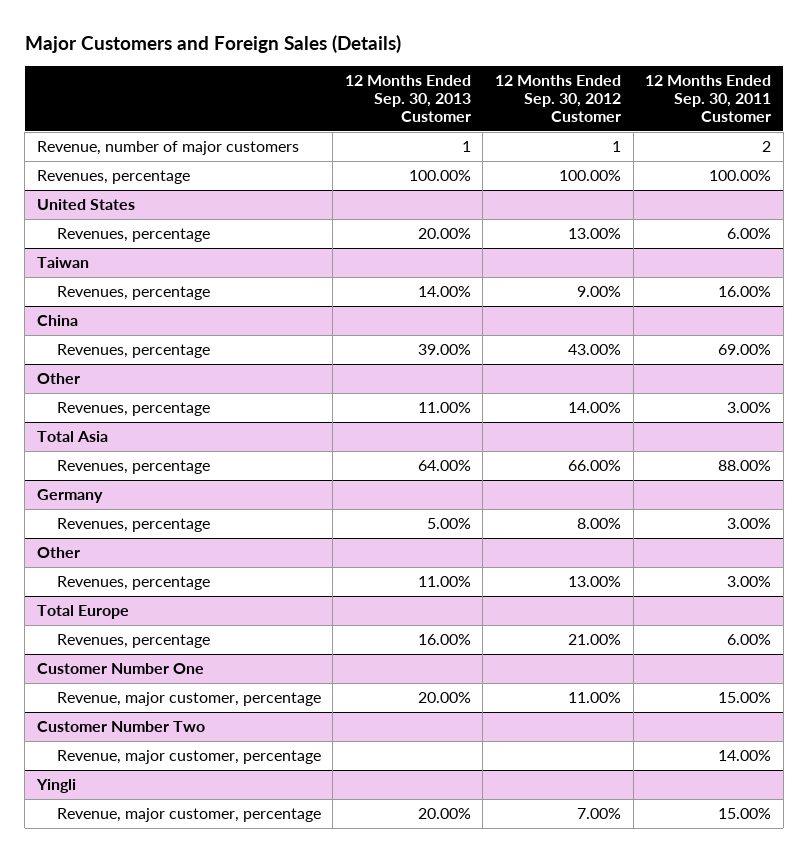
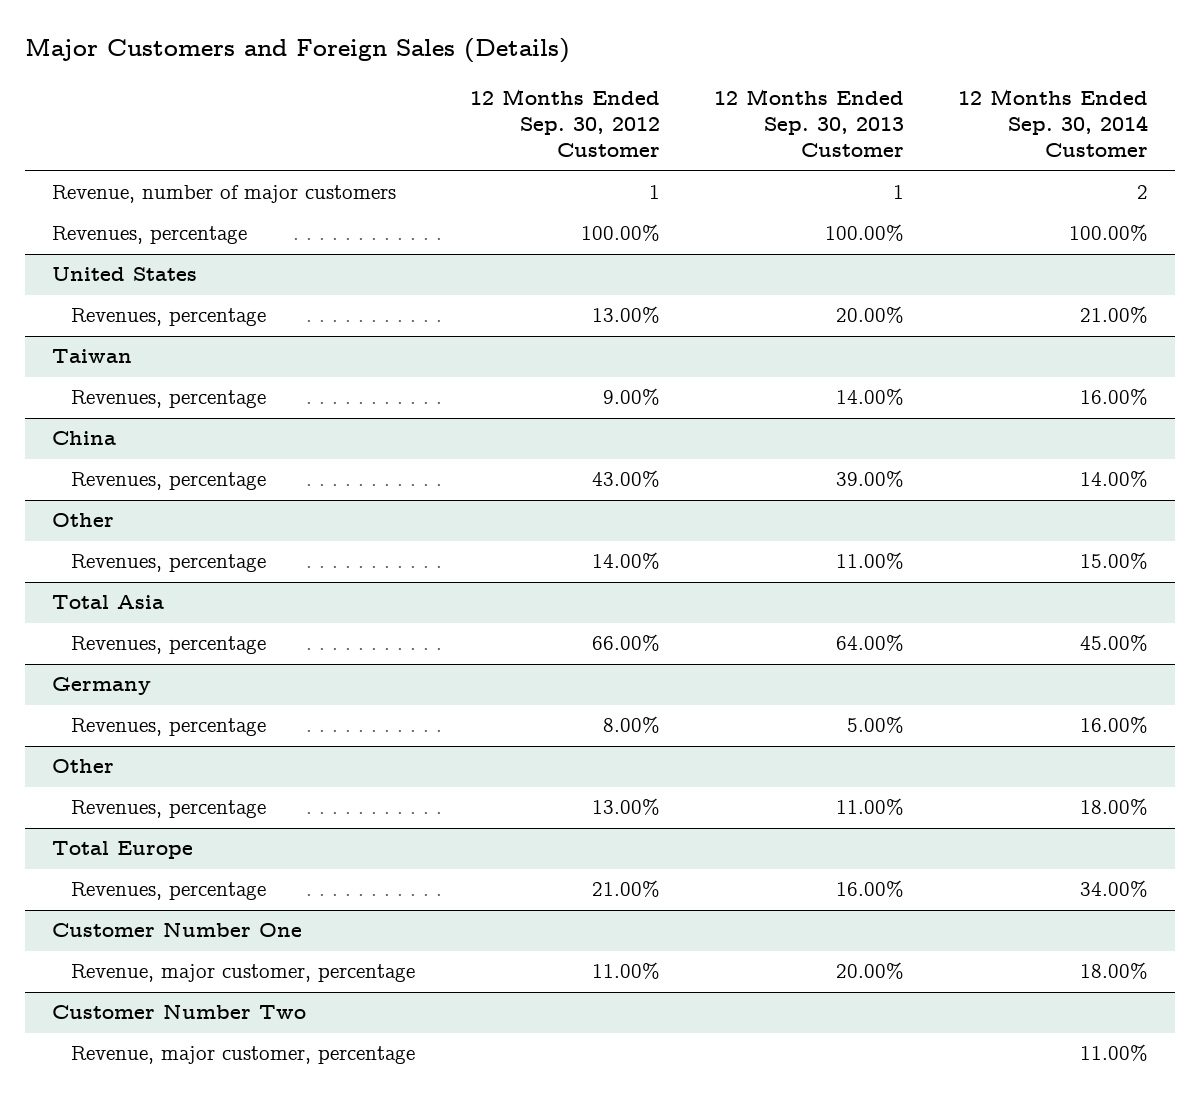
- | 12 Months Ended Sep. 30, 2013 Customer | 12 Months Ended Sep. 30, 2012 Customer | 12 Months Ended Sep. 30, 2011 Customer
+ | 12 Months Ended Sep. 30, 2012 Customer | 12 Months Ended Sep. 30, 2013 Customer | 12 Months Ended Sep. 30, 2014 Customer
- Yingli
- Revenue, major customer, percentage | 20.00% | 7.00% | 15.00%

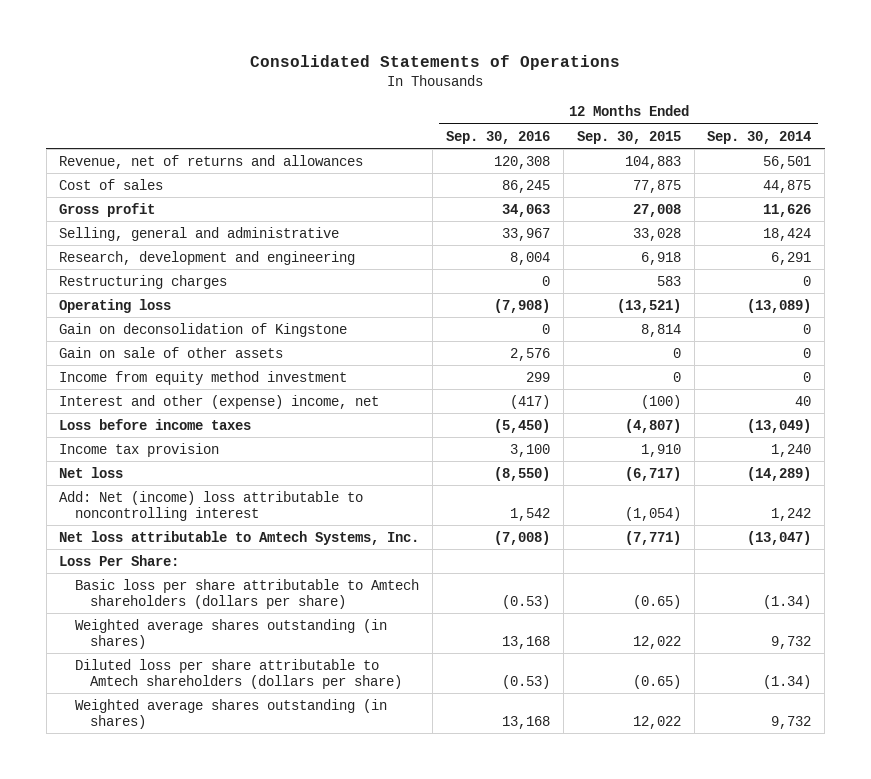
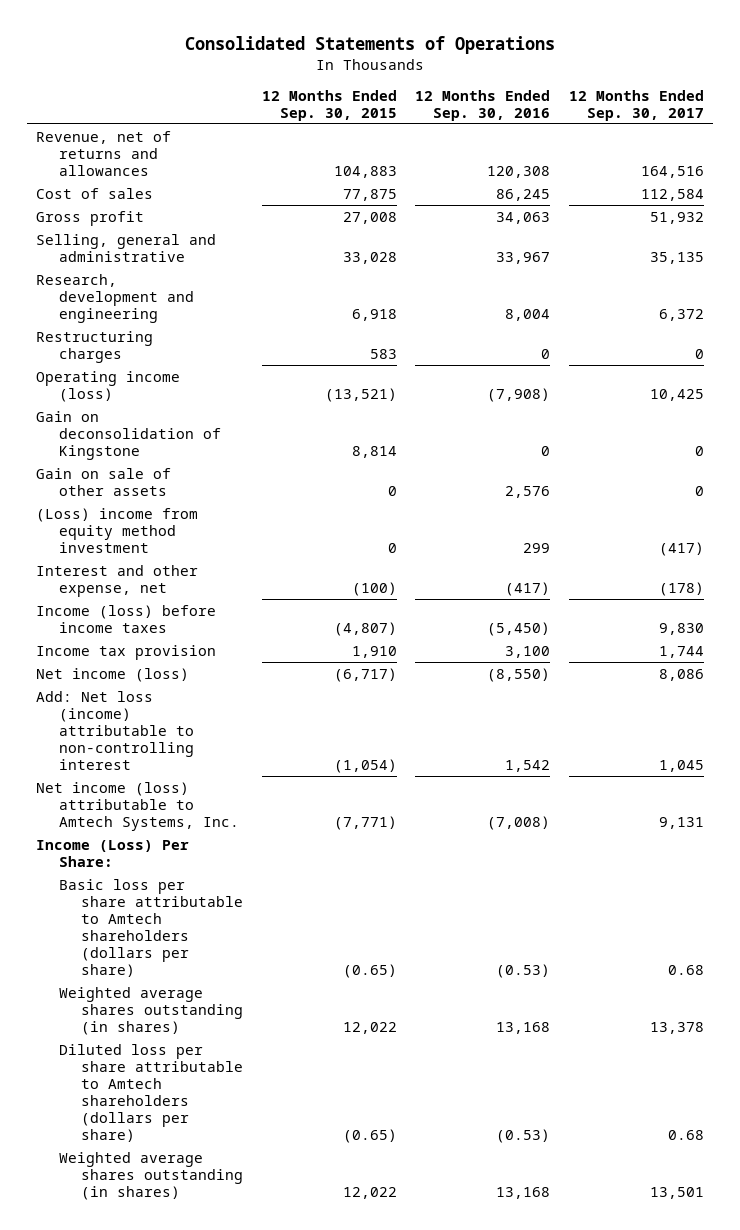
- | 12 Months Ended Sep. 30, 2016 | 12 Months Ended Sep. 30, 2015 | 12 Months Ended Sep. 30, 2014
+ | 12 Months Ended Sep. 30, 2015 | 12 Months Ended Sep. 30, 2016 | 12 Months Ended Sep. 30, 2017
- Operating loss | (7,908) | (13,521) | (13,089)
+ Operating income (loss) | (13,521) | (7,908) | 10,425
- Income from equity method investment | 299 | 0 | 0
- Interest and other (expense) income, net | (417) | (100) | 40
- Loss before income taxes | (5,450) | (4,807) | (13,049)
+ (Loss) income from equity method investment | 0 | 299 | (417)
+ Interest and other expense, net | (100) | (417) | (178)
+ Income (loss) before income taxes | (4,807) | (5,450) | 9,830
- Net loss | (8,550) | (6,717) | (14,289)
- Add: Net (income) loss attributable to noncontrolling interest | 1,542 | (1,054) | 1,242
- Net loss attributable to Amtech Systems, Inc. | (7,008) | (7,771) | (13,047)
- Loss Per Share:
+ Net income (loss) | (6,717) | (8,550) | 8,086
+ Add: Net loss (income) attributable to non-controlling interest | (1,054) | 1,542 | 1,045
+ Net income (loss) attributable to Amtech Systems, Inc. | (7,771) | (7,008) | 9,131
+ Income (Loss) Per Share:

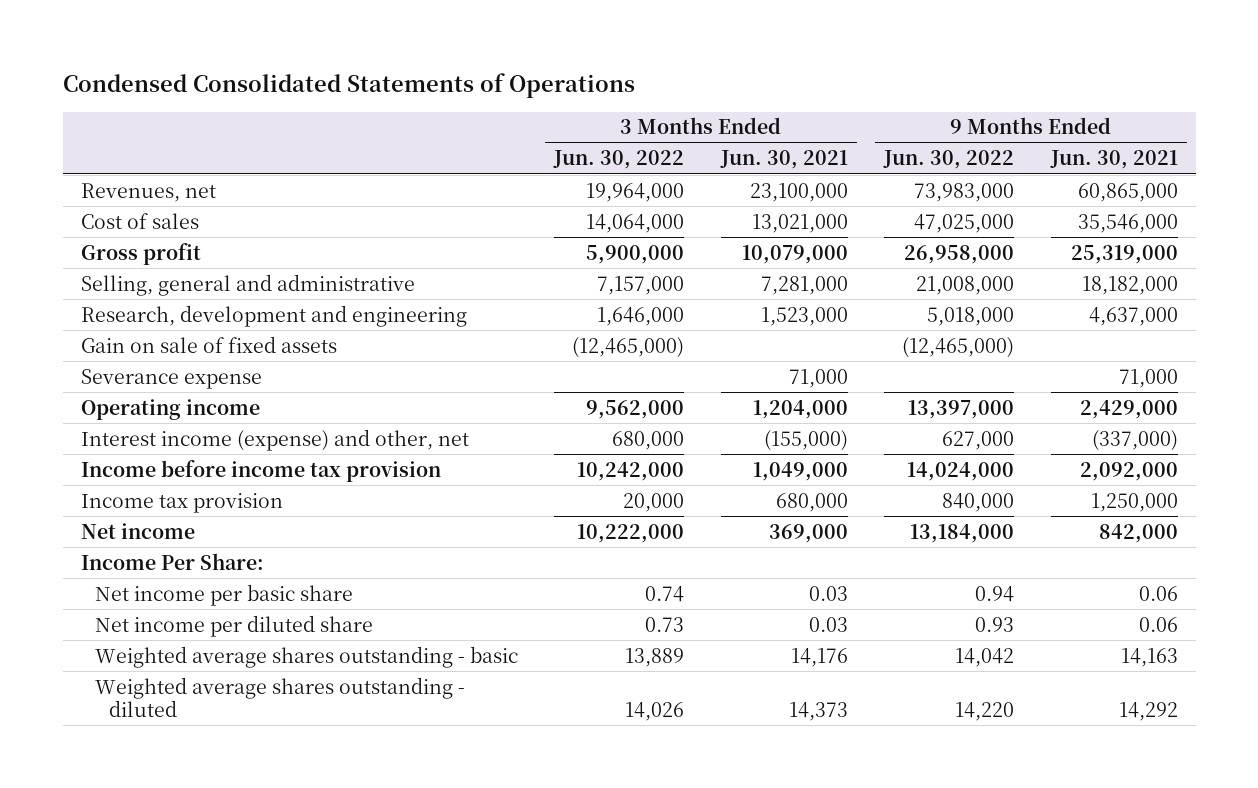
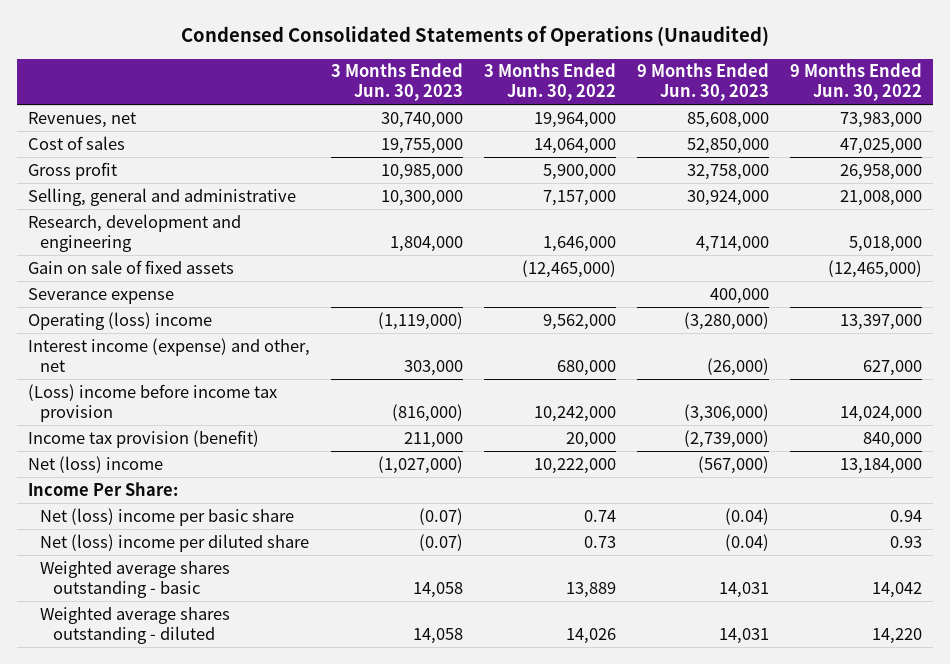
- Condensed Consolidated Statements of Operations
+ Condensed Consolidated Statements of Operations (Unaudited)
- | 3 Months Ended Jun. 30, 2022 | 3 Months Ended Jun. 30, 2021 | 9 Months Ended Jun. 30, 2022 | 9 Months Ended Jun. 30, 2021
+ | 3 Months Ended Jun. 30, 2023 | 3 Months Ended Jun. 30, 2022 | 9 Months Ended Jun. 30, 2023 | 9 Months Ended Jun. 30, 2022
- Operating income | 9,562,000 | 1,204,000 | 13,397,000 | 2,429,000
+ Operating (loss) income | (1,119,000) | 9,562,000 | (3,280,000) | 13,397,000
- Income before income tax provision | 10,242,000 | 1,049,000 | 14,024,000 | 2,092,000
- Income tax provision | 20,000 | 680,000 | 840,000 | 1,250,000
- Net income | 10,222,000 | 369,000 | 13,184,000 | 842,000
+ (Loss) income before income tax provision | (816,000) | 10,242,000 | (3,306,000) | 14,024,000
+ Income tax provision (benefit) | 211,000 | 20,000 | (2,739,000) | 840,000
+ Net (loss) income | (1,027,000) | 10,222,000 | (567,000) | 13,184,000
- Net income per basic share | 0.74 | 0.03 | 0.94 | 0.06
- Net income per diluted share | 0.73 | 0.03 | 0.93 | 0.06
+ Net (loss) income per basic share | (0.07) | 0.74 | (0.04) | 0.94
+ Net (loss) income per diluted share | (0.07) | 0.73 | (0.04) | 0.93

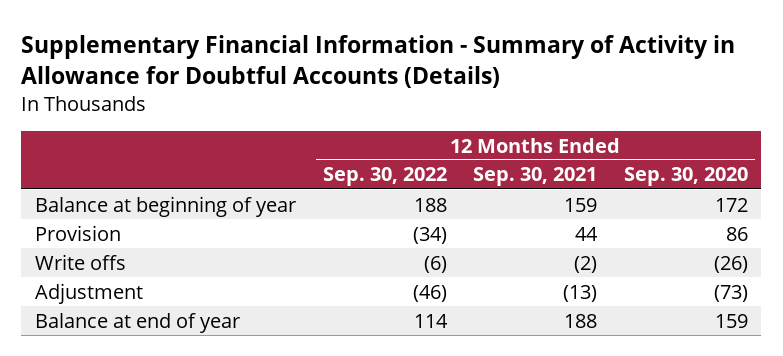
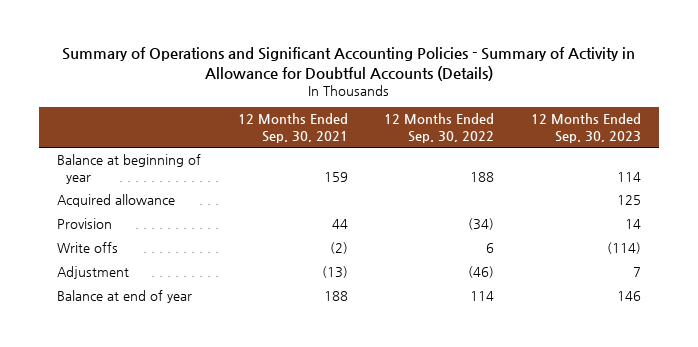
- Supplementary Financial Information - Summary of Activity in Allowance for Doubtful Accounts (Details)
+ Summary of Operations and Significant Accounting Policies - Summary of Activity in Allowance for Doubtful Accounts (Details)
- | 12 Months Ended Sep. 30, 2022 | 12 Months Ended Sep. 30, 2021 | 12 Months Ended Sep. 30, 2020
+ | 12 Months Ended Sep. 30, 2021 | 12 Months Ended Sep. 30, 2022 | 12 Months Ended Sep. 30, 2023
+ Acquired allowance | | | 125
- Write offs | (6) | (2) | (26)
+ Write offs | (2) | 6 | (114)

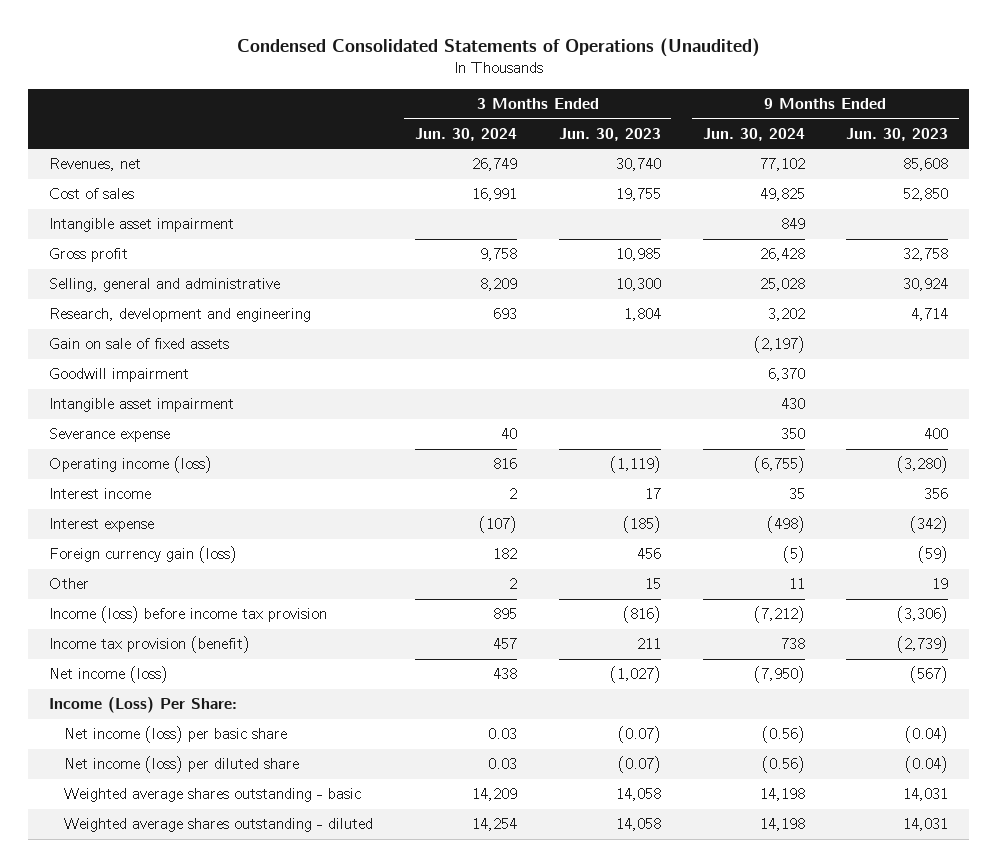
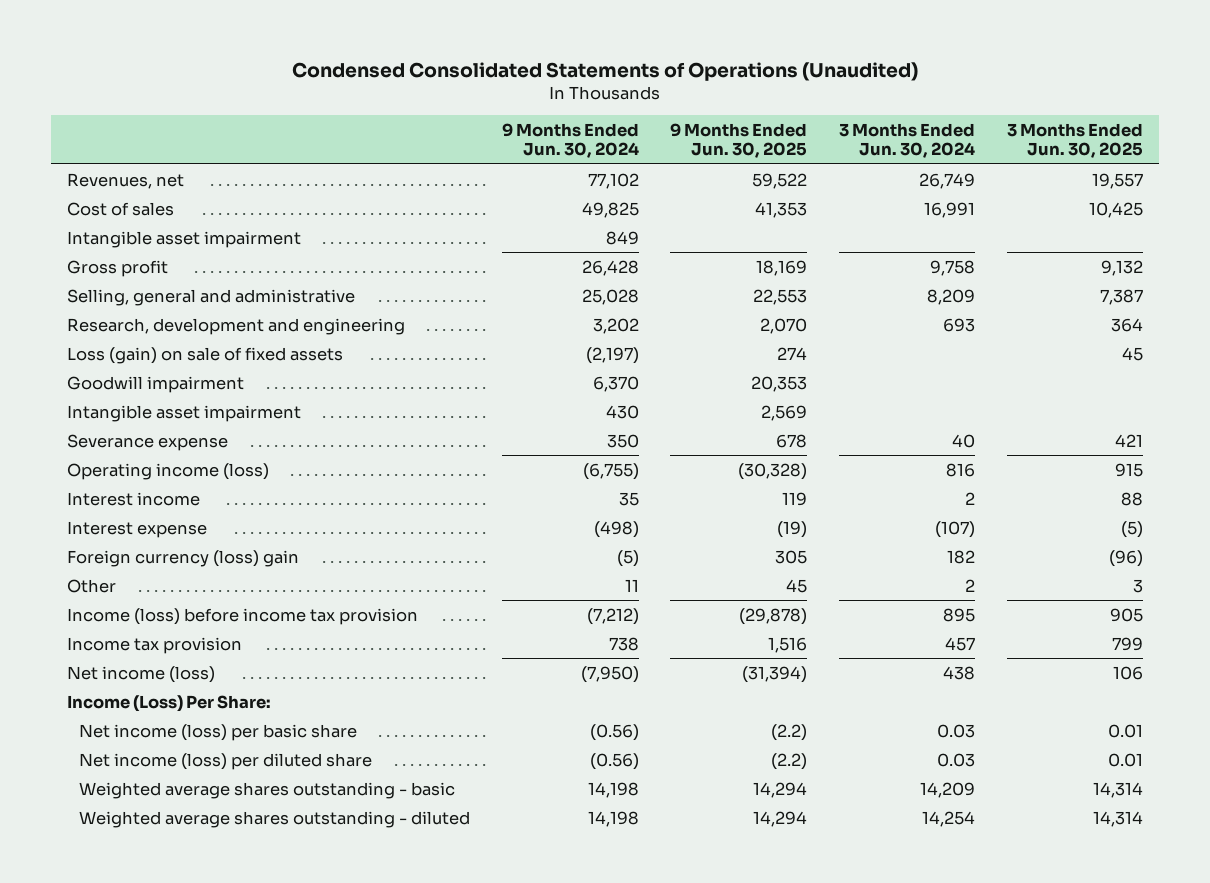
- | 3 Months Ended Jun. 30, 2024 | 3 Months Ended Jun. 30, 2023 | 9 Months Ended Jun. 30, 2024 | 9 Months Ended Jun. 30, 2023
+ | 9 Months Ended Jun. 30, 2024 | 9 Months Ended Jun. 30, 2025 | 3 Months Ended Jun. 30, 2024 | 3 Months Ended Jun. 30, 2025
- Gain on sale of fixed assets | | | (2,197) |
+ Loss (gain) on sale of fixed assets | (2,197) | 274 | | 45
- Foreign currency gain (loss) | 182 | 456 | (5) | (59)
+ Foreign currency (loss) gain | (5) | 305 | 182 | (96)
- Income tax provision (benefit) | 457 | 211 | 738 | (2,739)
+ Income tax provision | 738 | 1,516 | 457 | 799

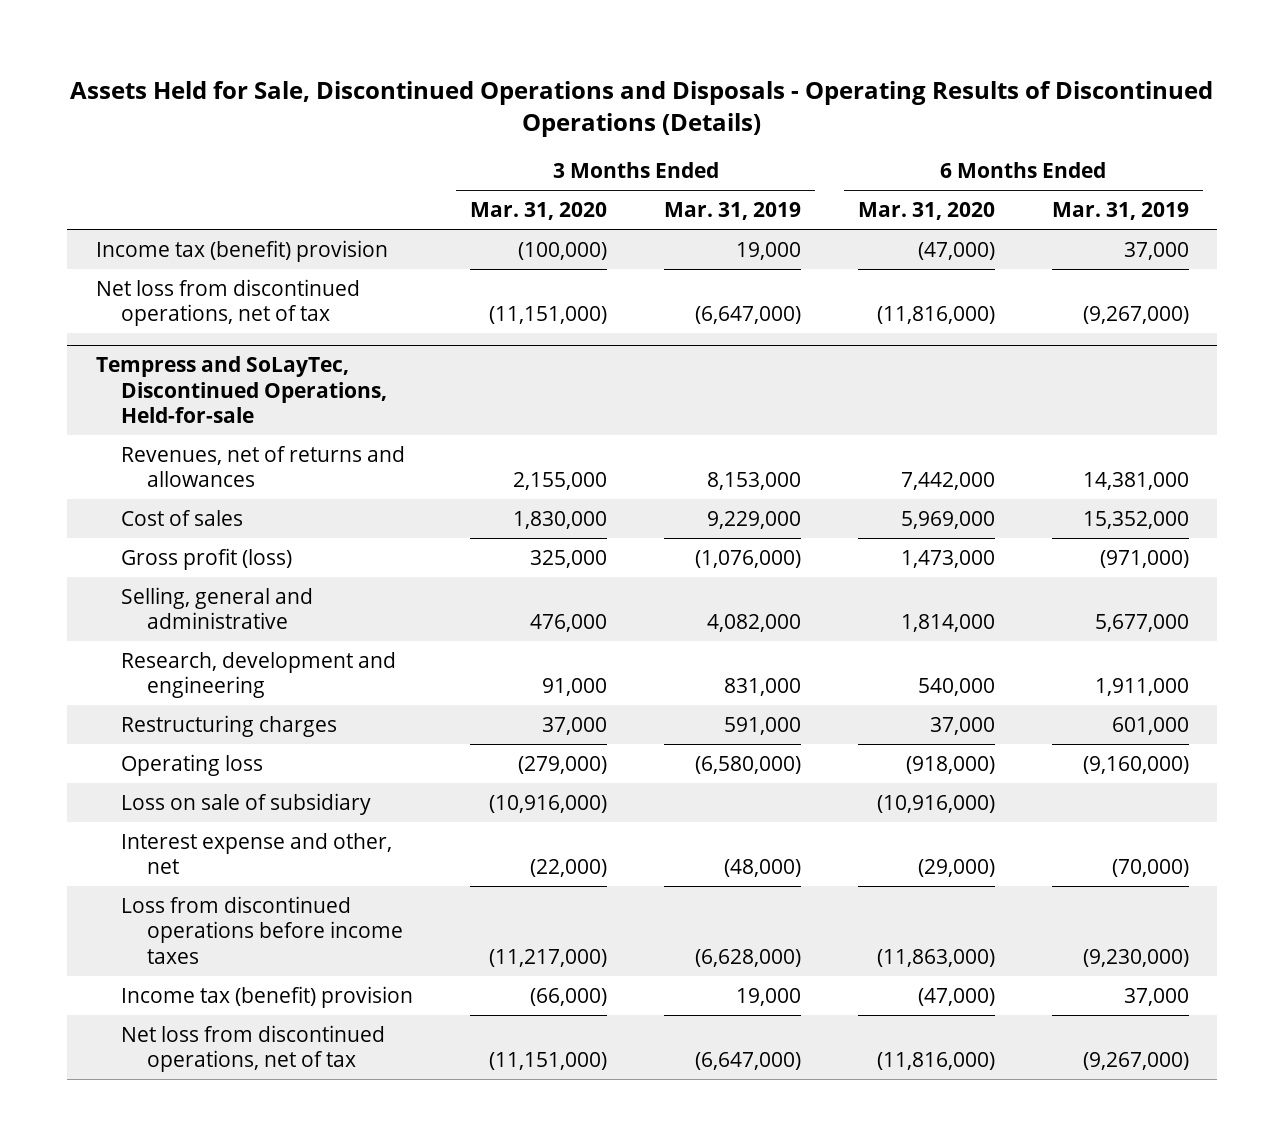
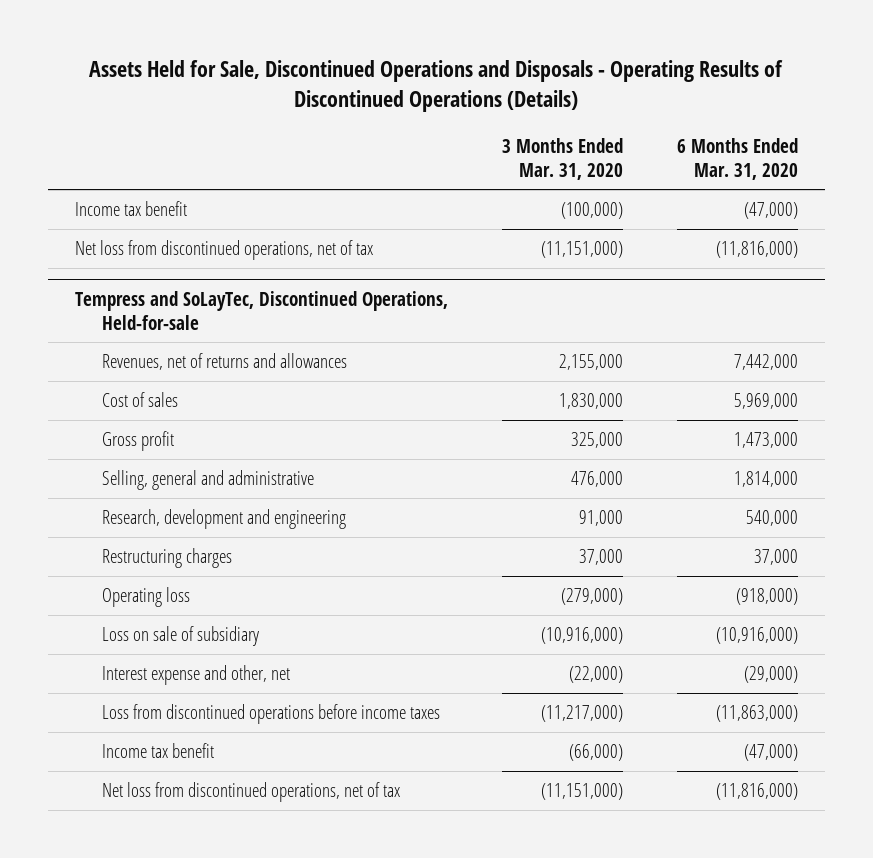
- | 3 Months Ended Mar. 31, 2020 | 3 Months Ended Mar. 31, 2019 | 6 Months Ended Mar. 31, 2020 | 6 Months Ended Mar. 31, 2019
+ | 3 Months Ended Mar. 31, 2020 | 6 Months Ended Mar. 31, 2020
- Income tax (benefit) provision | (100,000) | 19,000 | (47,000) | 37,000
+ Income tax benefit | (100,000) | (47,000)
@ Tempress and SoLayTec, Discontinued Operations, Held-for-sale
- Gross profit (loss) | 325,000 | (1,076,000) | 1,473,000 | (971,000)
+ Gross profit | 325,000 | 1,473,000
- Income tax (benefit) provision | (66,000) | 19,000 | (47,000) | 37,000
+ Income tax benefit | (66,000) | (47,000)

